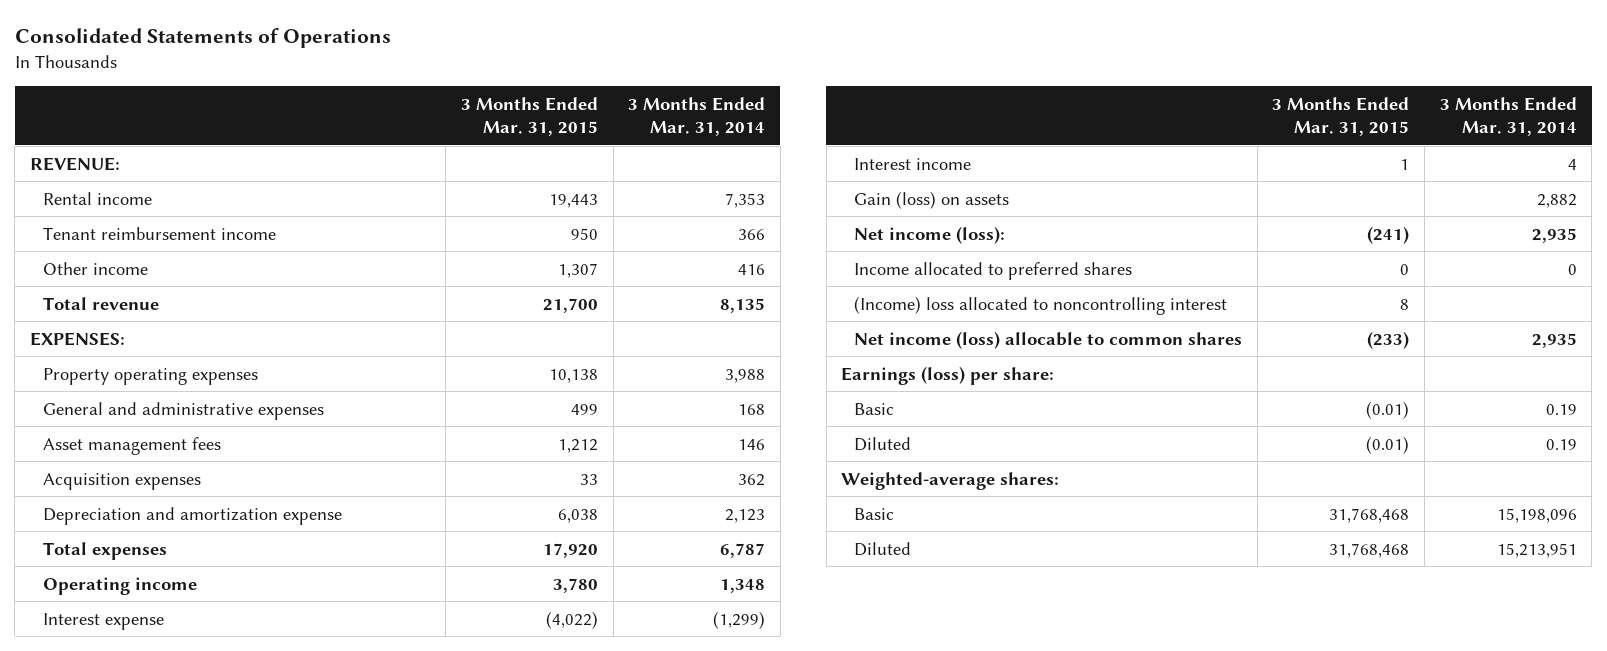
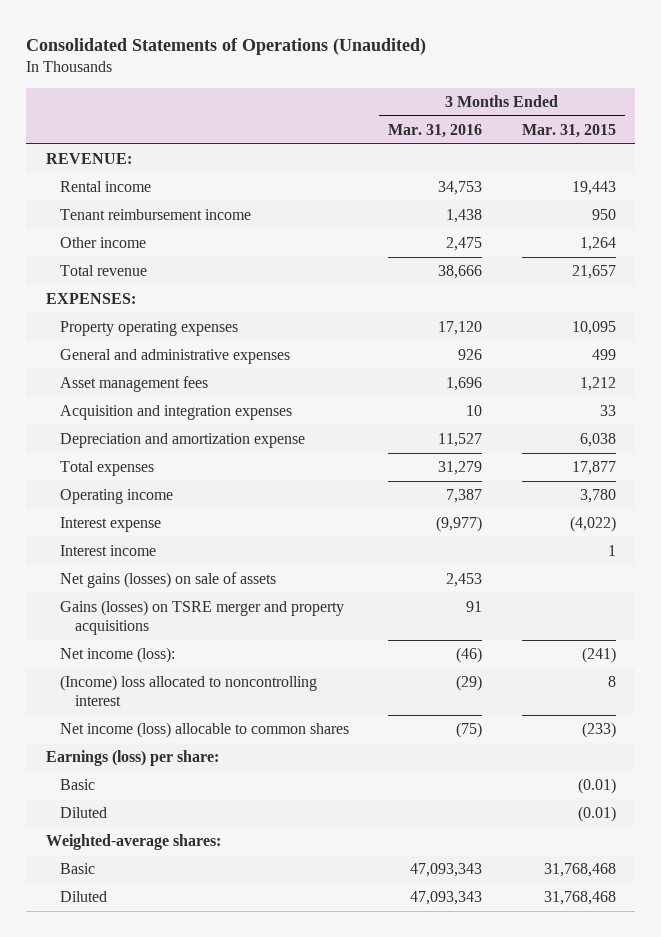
- Consolidated Statements of Operations
+ Consolidated Statements of Operations (Unaudited)
- | 3 Months Ended Mar. 31, 2015 | 3 Months Ended Mar. 31, 2014
+ | 3 Months Ended Mar. 31, 2016 | 3 Months Ended Mar. 31, 2015
- Other income | 1,307 | 416
- Total revenue | 21,700 | 8,135
+ Other income | 2,475 | 1,264
+ Total revenue | 38,666 | 21,657
- Property operating expenses | 10,138 | 3,988
+ Property operating expenses | 17,120 | 10,095
- Acquisition expenses | 33 | 362
+ Acquisition and integration expenses | 10 | 33
- Total expenses | 17,920 | 6,787
+ Total expenses | 31,279 | 17,877
- Gain (loss) on assets | | 2,882
+ Net gains (losses) on sale of assets | 2,453 |
+ Gains (losses) on TSRE merger and property acquisitions | 91 |
- Income allocated to preferred shares | 0 | 0

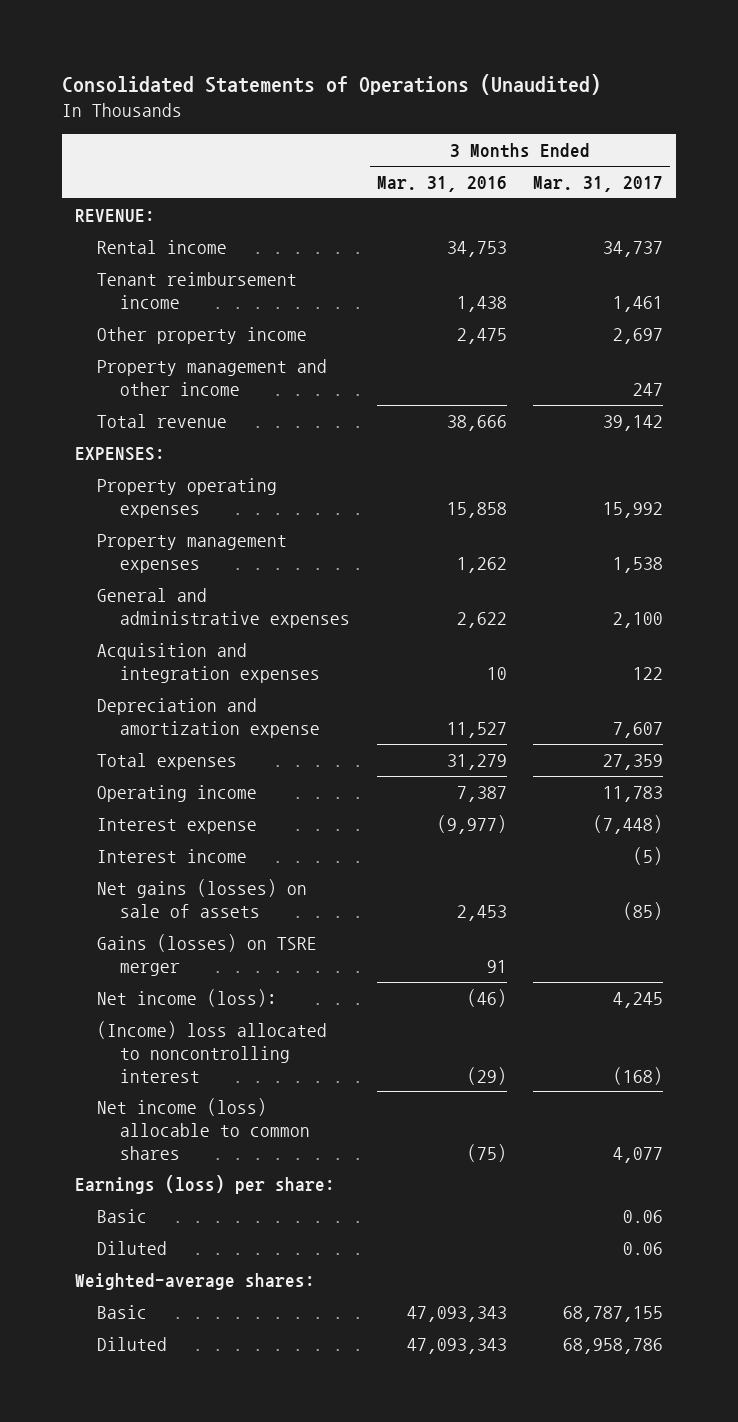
- | 3 Months Ended Mar. 31, 2016 | 3 Months Ended Mar. 31, 2015
+ | 3 Months Ended Mar. 31, 2016 | 3 Months Ended Mar. 31, 2017
- Other income | 2,475 | 1,264
+ Other property income | 2,475 | 2,697
+ Property management and other income | | 247
- Property operating expenses | 17,120 | 10,095
- General and administrative expenses | 926 | 499
- Asset management fees | 1,696 | 1,212
+ Property operating expenses | 15,858 | 15,992
+ Property management expenses | 1,262 | 1,538
+ General and administrative expenses | 2,622 | 2,100
- Gains (losses) on TSRE merger and property acquisitions | 91 |
+ Gains (losses) on TSRE merger | 91 |

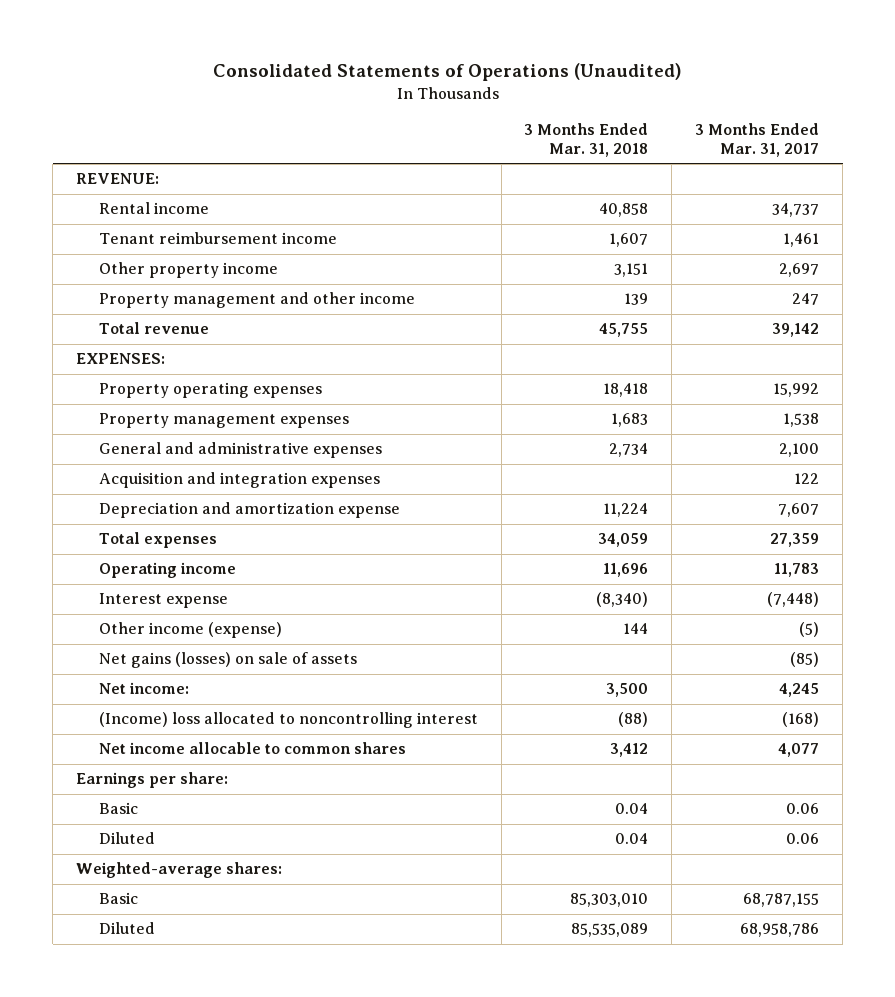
- | 3 Months Ended Mar. 31, 2016 | 3 Months Ended Mar. 31, 2017
+ | 3 Months Ended Mar. 31, 2018 | 3 Months Ended Mar. 31, 2017
- Interest income | | (5)
+ Other income (expense) | 144 | (5)
- Gains (losses) on TSRE merger | 91 |
- Net income (loss): | (46) | 4,245
+ Net income: | 3,500 | 4,245
- Net income (loss) allocable to common shares | (75) | 4,077
- Earnings (loss) per share:
+ Net income allocable to common shares | 3,412 | 4,077
+ Earnings per share:

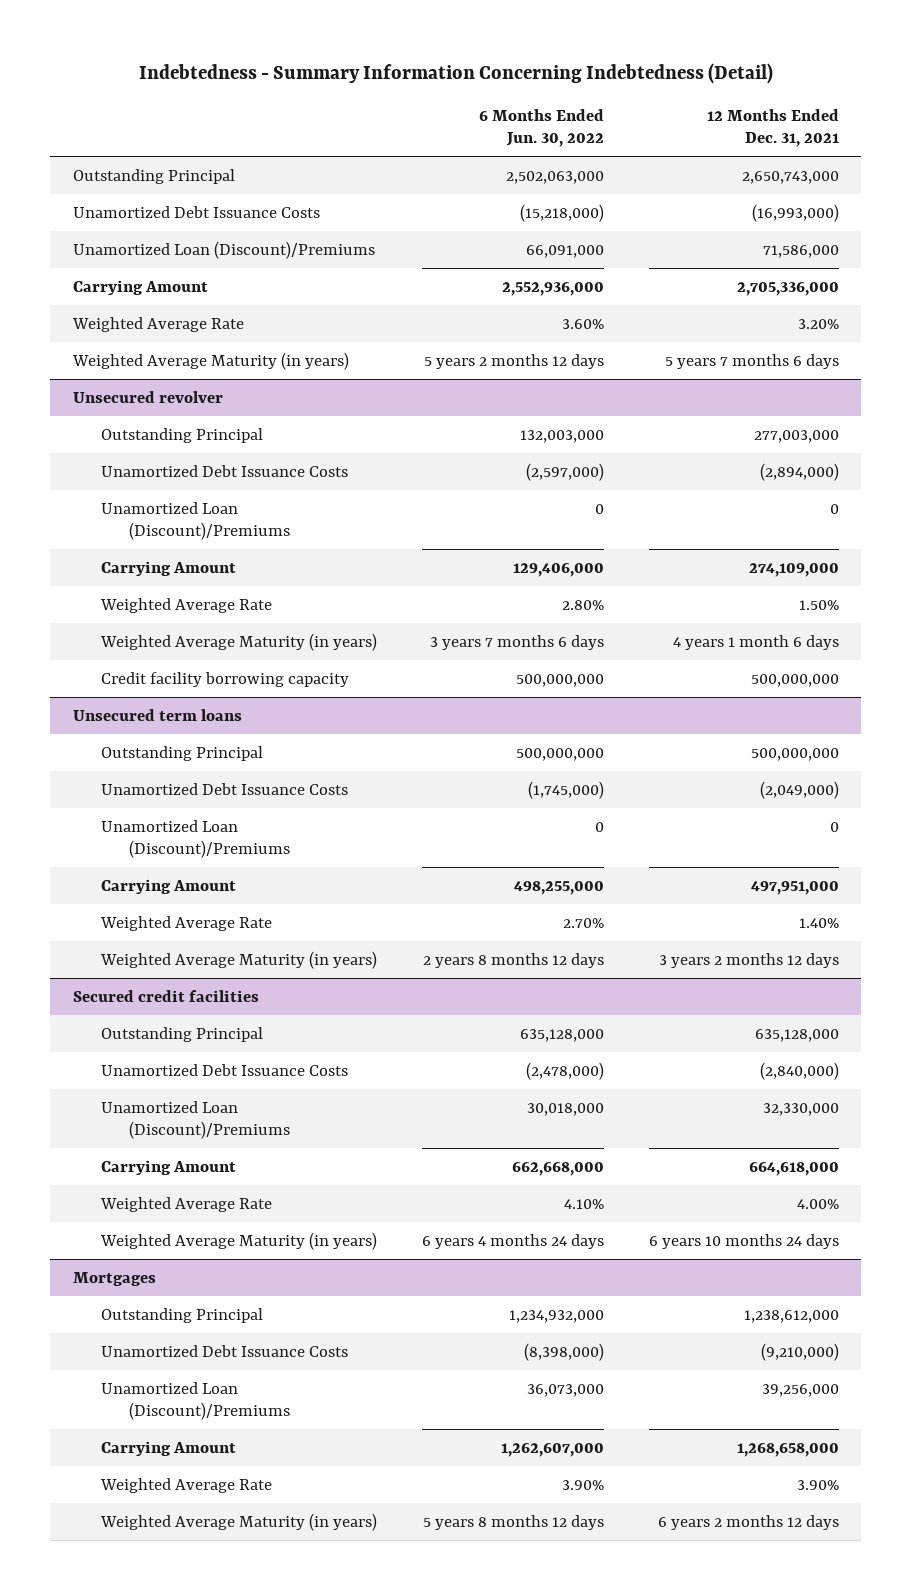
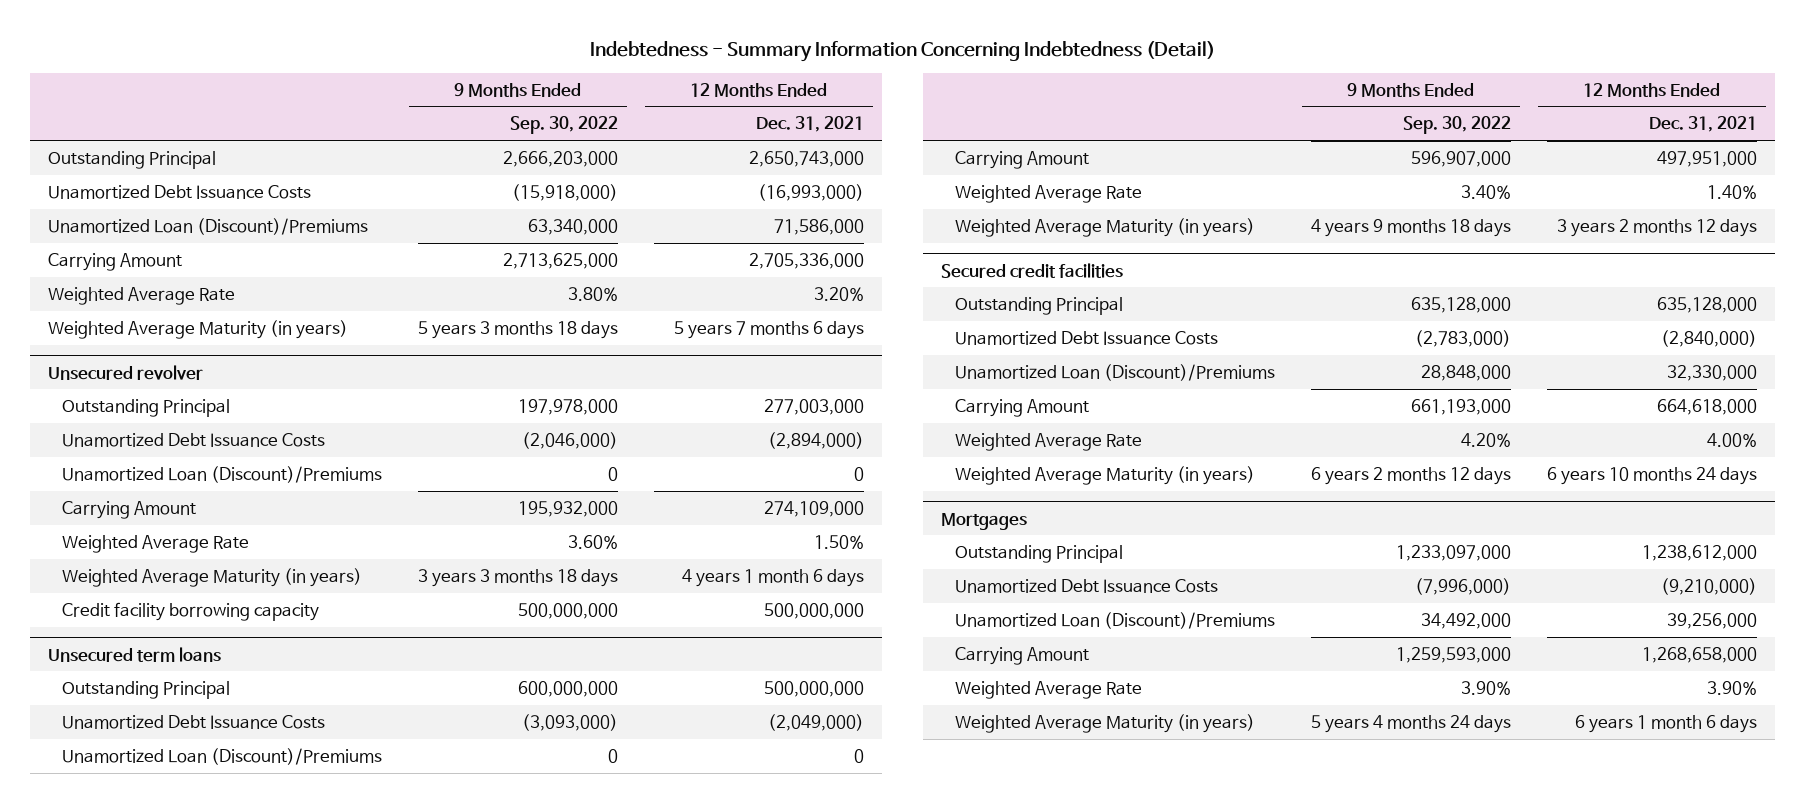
- | 6 Months Ended Jun. 30, 2022 | 12 Months Ended Dec. 31, 2021
+ | 9 Months Ended Sep. 30, 2022 | 12 Months Ended Dec. 31, 2021
@ Mortgages
- Weighted Average Maturity (in years) | 5 years 8 months 12 days | 6 years 2 months 12 days
+ Weighted Average Maturity (in years) | 5 years 4 months 24 days | 6 years 1 month 6 days

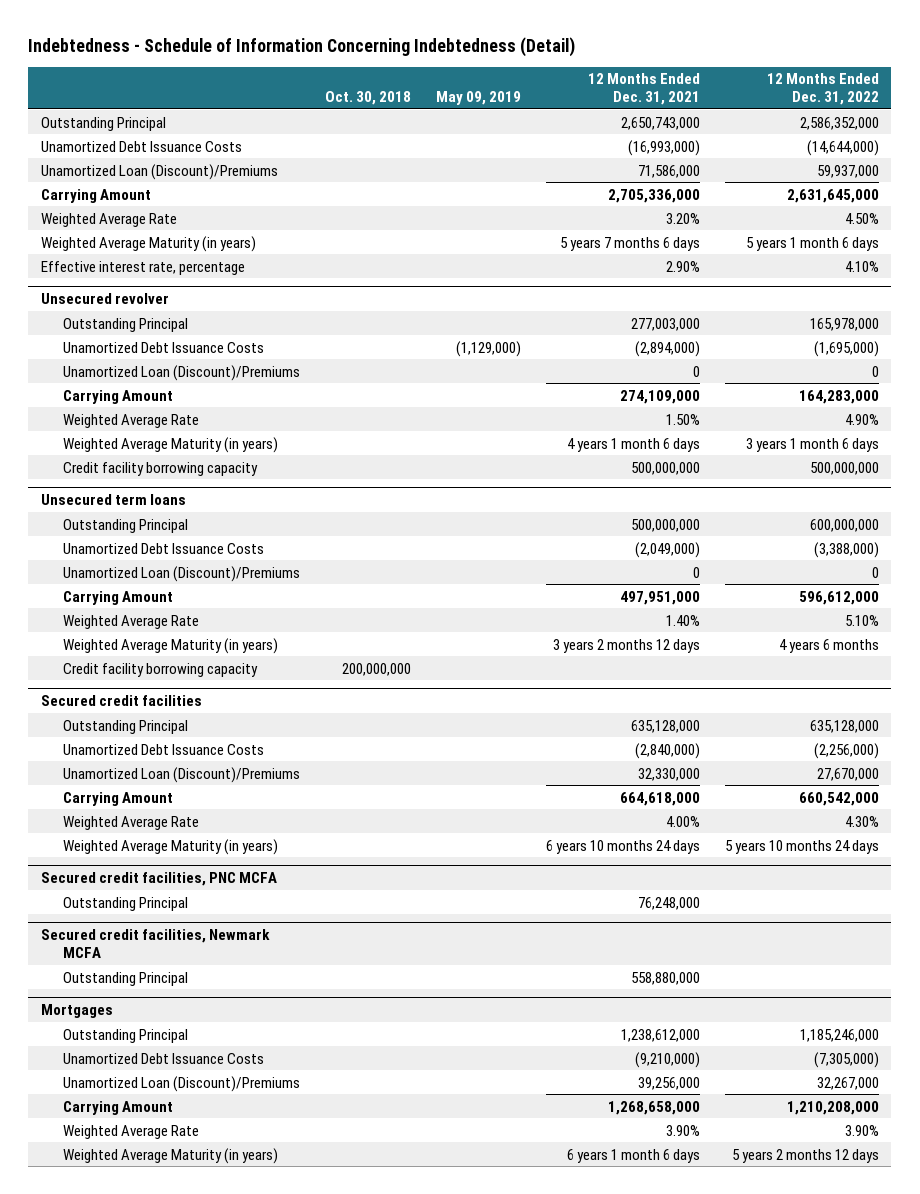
- Indebtedness - Summary Information Concerning Indebtedness (Detail)
+ Indebtedness - Schedule of Information Concerning Indebtedness (Detail)
- | 9 Months Ended Sep. 30, 2022 | 12 Months Ended Dec. 31, 2021
+ | Oct. 30, 2018 | May 09, 2019 | 12 Months Ended Dec. 31, 2021 | 12 Months Ended Dec. 31, 2022
+ Effective interest rate, percentage | | | 2.90% | 4.10%
@ Unsecured term loans
+ Credit facility borrowing capacity | 200,000,000 | | |
+ Secured credit facilities, PNC MCFA
+ Outstanding Principal | | | 76,248,000 |
+ Secured credit facilities, Newmark MCFA
+ Outstanding Principal | | | 558,880,000 |

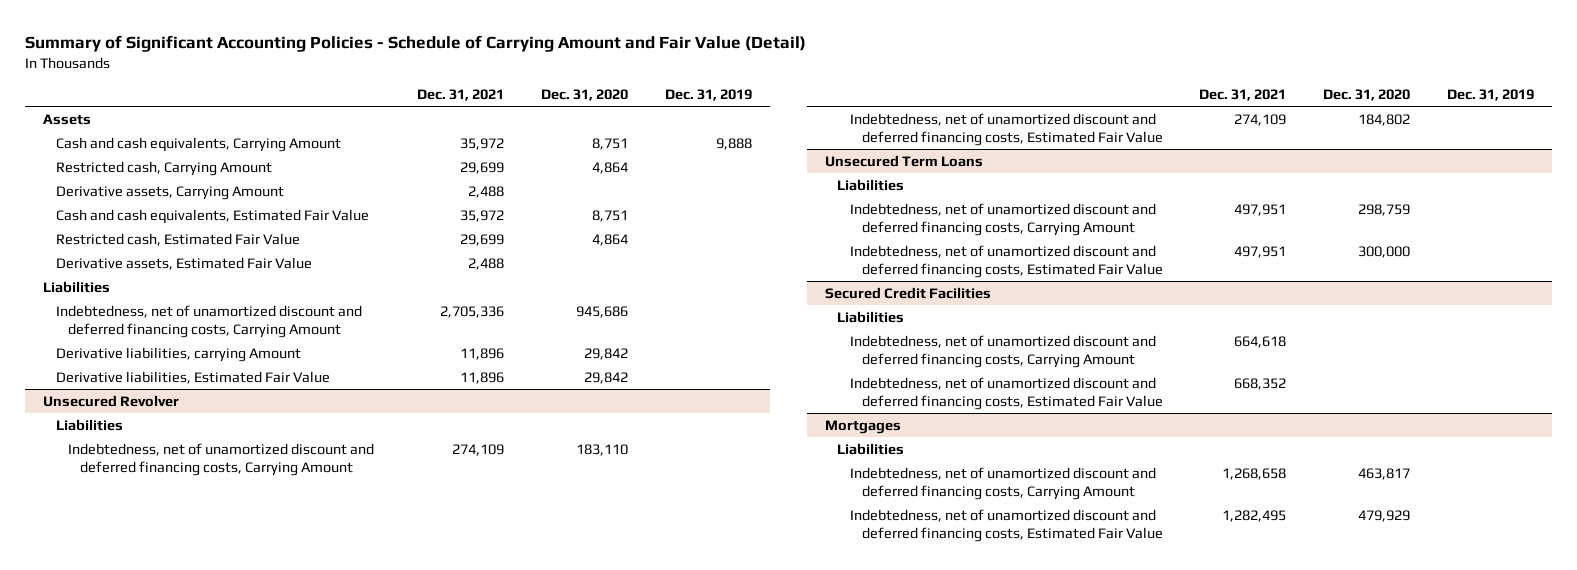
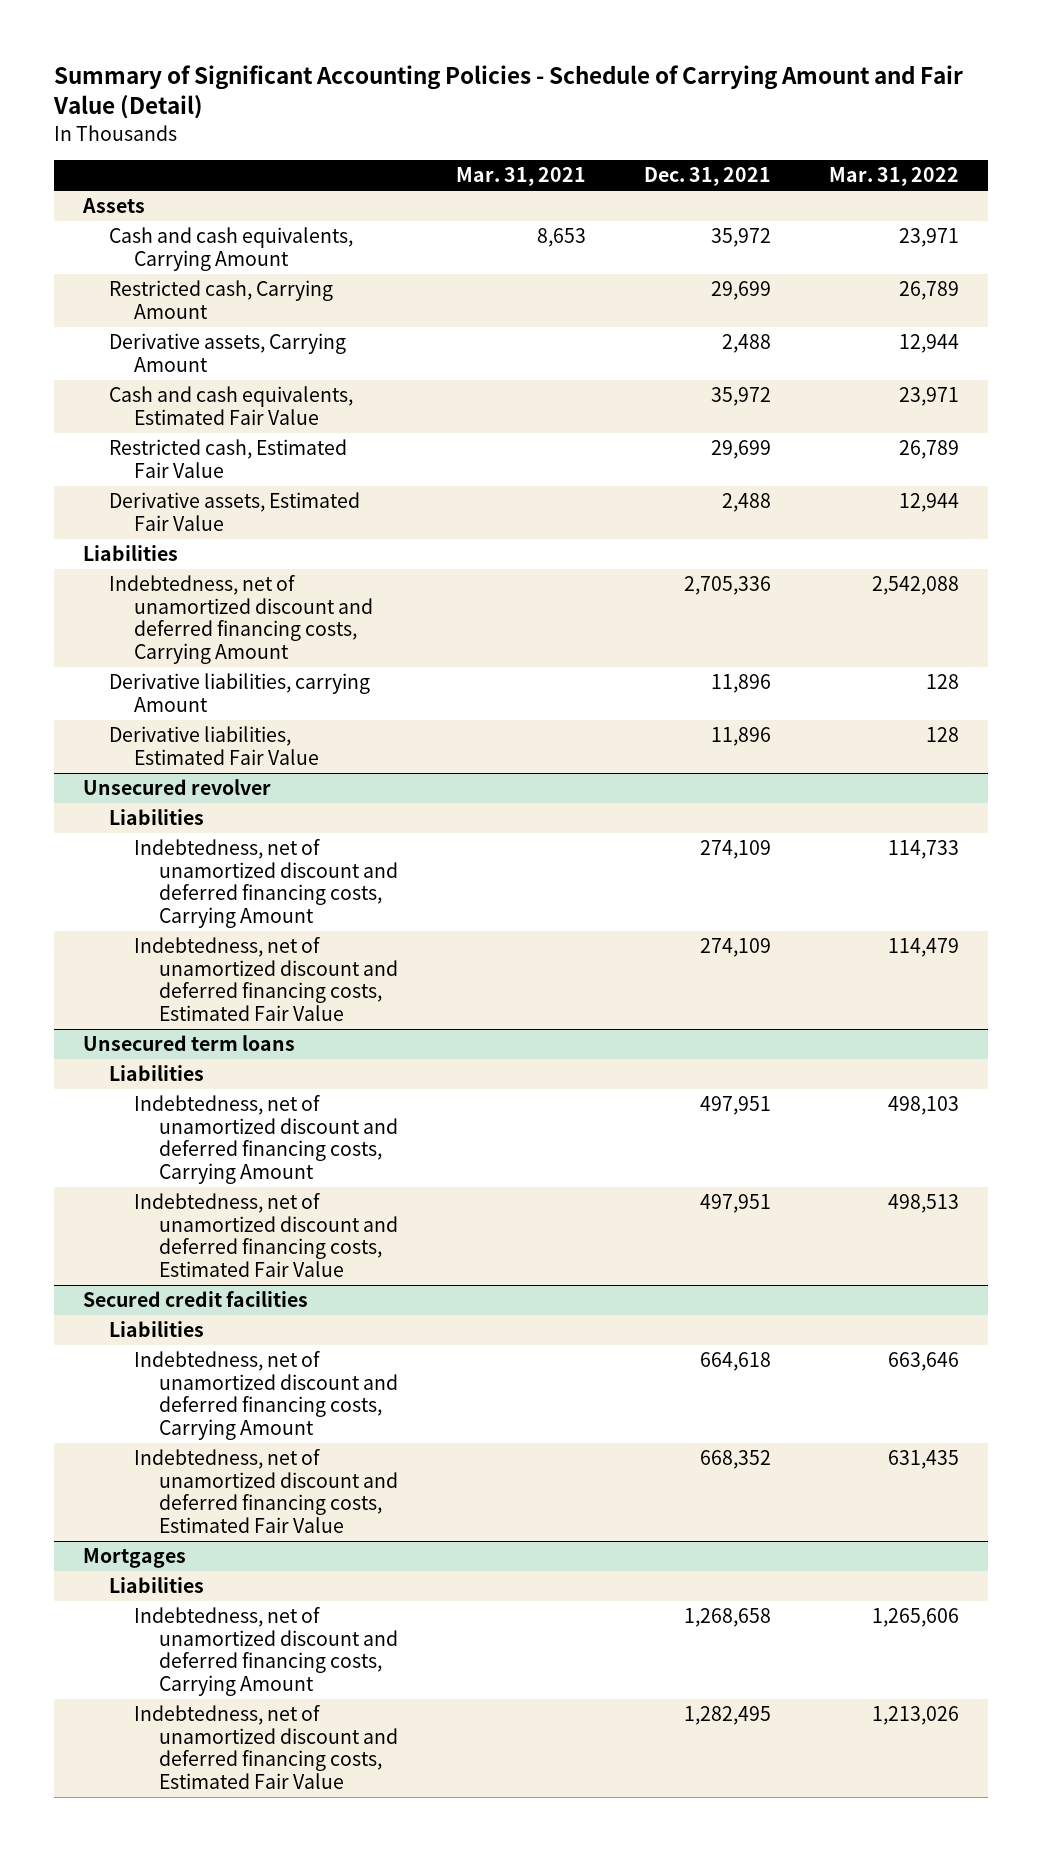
- | Dec. 31, 2021 | Dec. 31, 2020 | Dec. 31, 2019
+ | Mar. 31, 2021 | Dec. 31, 2021 | Mar. 31, 2022
- Unsecured Revolver
+ Unsecured revolver
- Unsecured Term Loans
+ Unsecured term loans
- Secured Credit Facilities
+ Secured credit facilities

